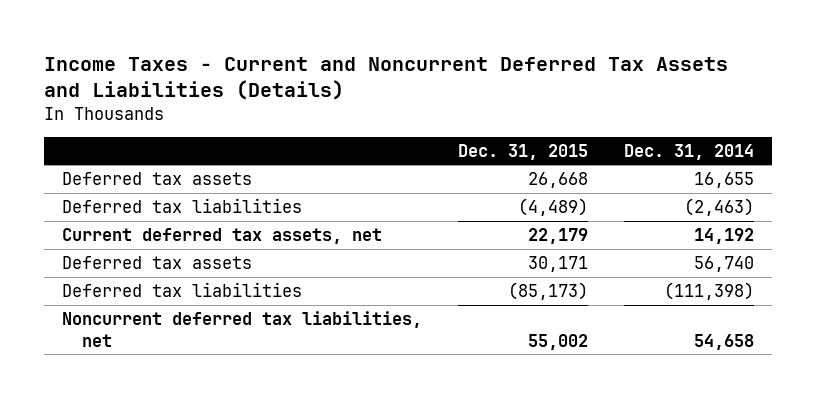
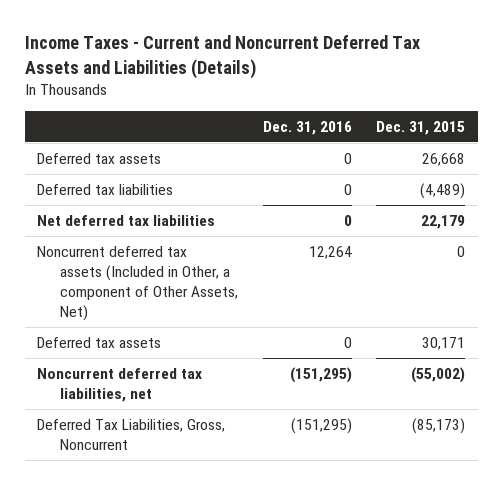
- | Dec. 31, 2015 | Dec. 31, 2014
+ | Dec. 31, 2016 | Dec. 31, 2015
- Current deferred tax assets, net | 22,179 | 14,192
+ Net deferred tax liabilities | 0 | 22,179
+ Noncurrent deferred tax assets (Included in Other, a component of Other Assets, Net) | 12,264 | 0
- Deferred tax liabilities | (85,173) | (111,398)
- Noncurrent deferred tax liabilities, net | 55,002 | 54,658
+ Noncurrent deferred tax liabilities, net | (151,295) | (55,002)
+ Deferred Tax Liabilities, Gross, Noncurrent | (151,295) | (85,173)

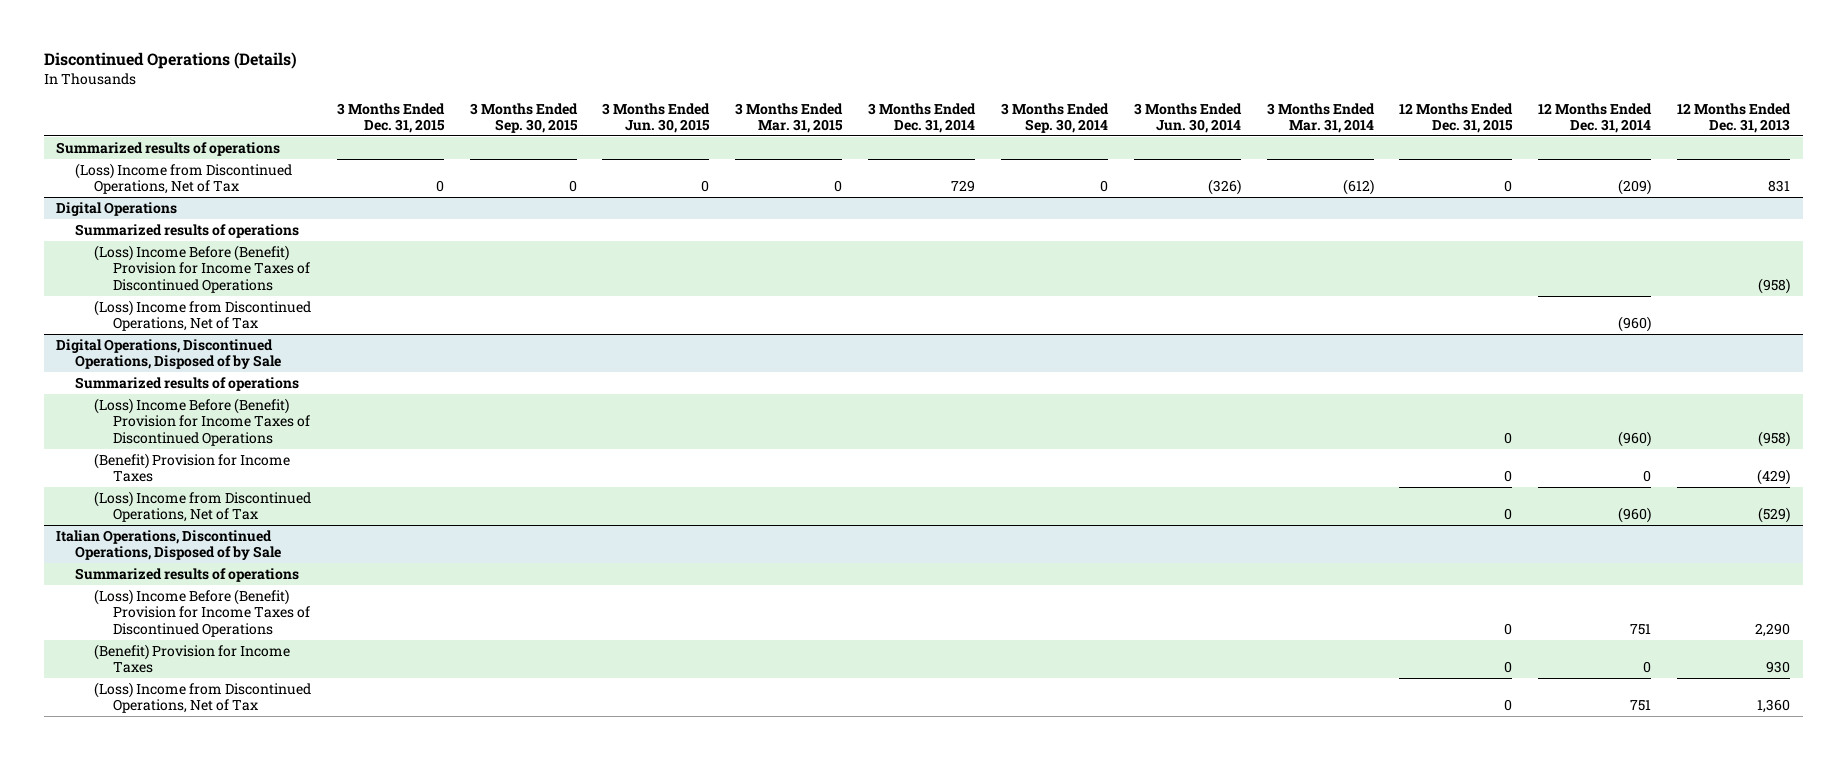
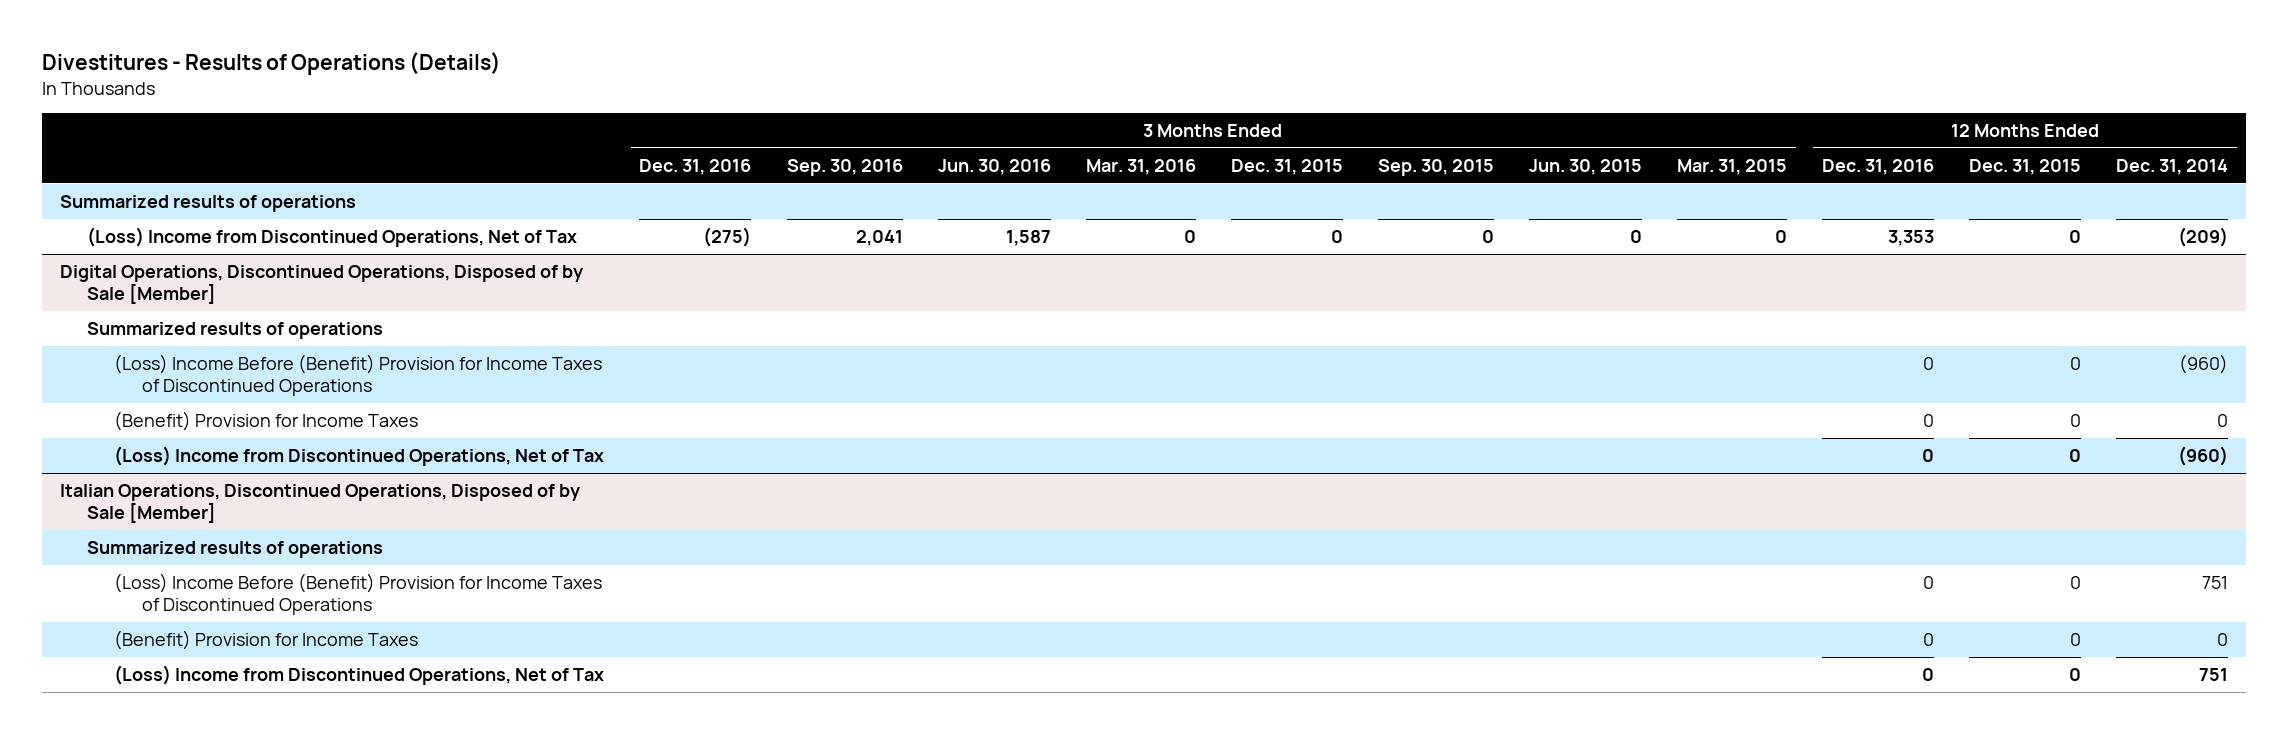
- Discontinued Operations (Details)
+ Divestitures - Results of Operations (Details)
- | 3 Months Ended Dec. 31, 2015 | 3 Months Ended Sep. 30, 2015 | 3 Months Ended Jun. 30, 2015 | 3 Months Ended Mar. 31, 2015 | 3 Months Ended Dec. 31, 2014 | 3 Months Ended Sep. 30, 2014 | 3 Months Ended Jun. 30, 2014 | 3 Months Ended Mar. 31, 2014 | 12 Months Ended Dec. 31, 2015 | 12 Months Ended Dec. 31, 2014 | 12 Months Ended Dec. 31, 2013
+ | 3 Months Ended Dec. 31, 2016 | 3 Months Ended Sep. 30, 2016 | 3 Months Ended Jun. 30, 2016 | 3 Months Ended Mar. 31, 2016 | 3 Months Ended Dec. 31, 2015 | 3 Months Ended Sep. 30, 2015 | 3 Months Ended Jun. 30, 2015 | 3 Months Ended Mar. 31, 2015 | 12 Months Ended Dec. 31, 2016 | 12 Months Ended Dec. 31, 2015 | 12 Months Ended Dec. 31, 2014
- Digital Operations
- Summarized results of operations
- (Loss) Income Before (Benefit) Provision for Income Taxes of Discontinued Operations | | | | | | | | | | | (958)
- (Loss) Income from Discontinued Operations, Net of Tax | | | | | | | | | | (960) |
- Digital Operations, Discontinued Operations, Disposed of by Sale
+ Digital Operations, Discontinued Operations, Disposed of by Sale [Member]
- Italian Operations, Discontinued Operations, Disposed of by Sale
+ Italian Operations, Discontinued Operations, Disposed of by Sale [Member]

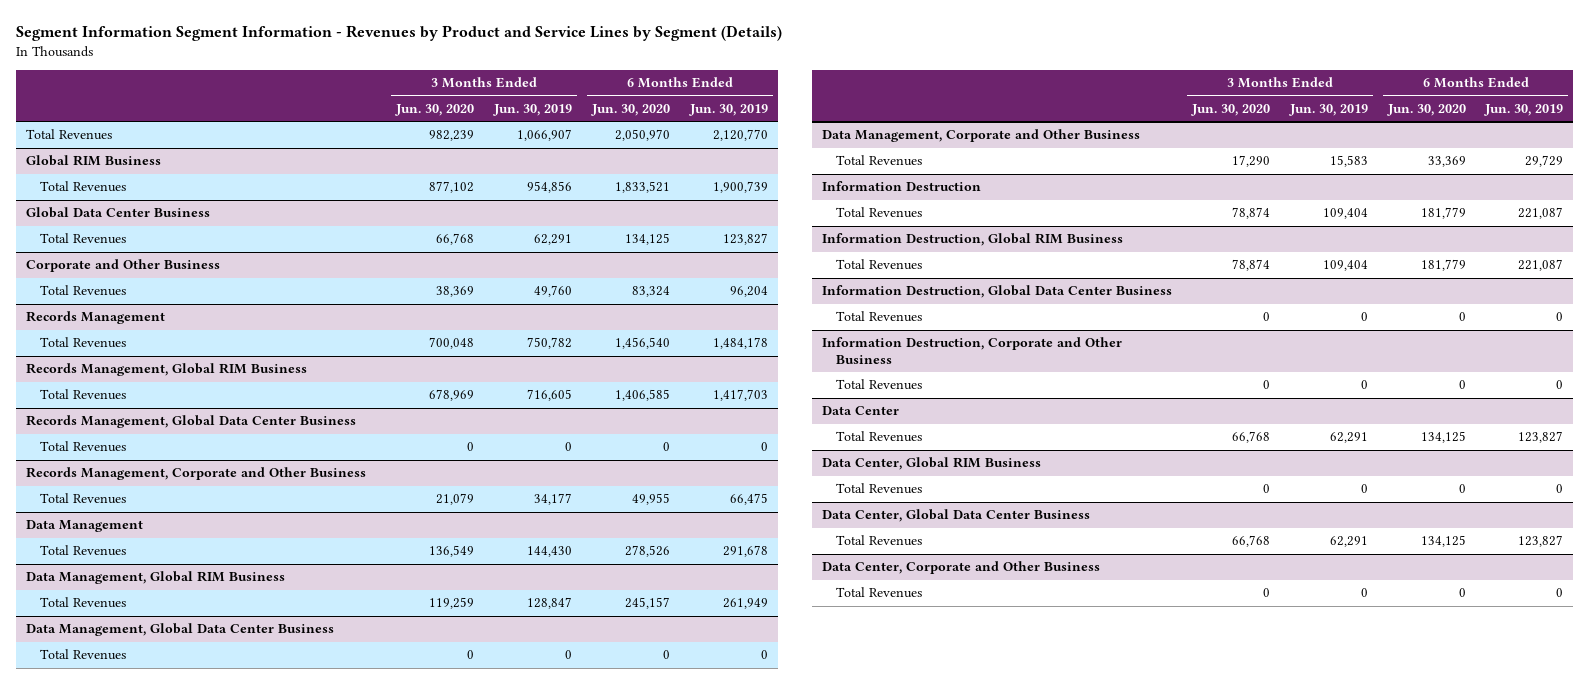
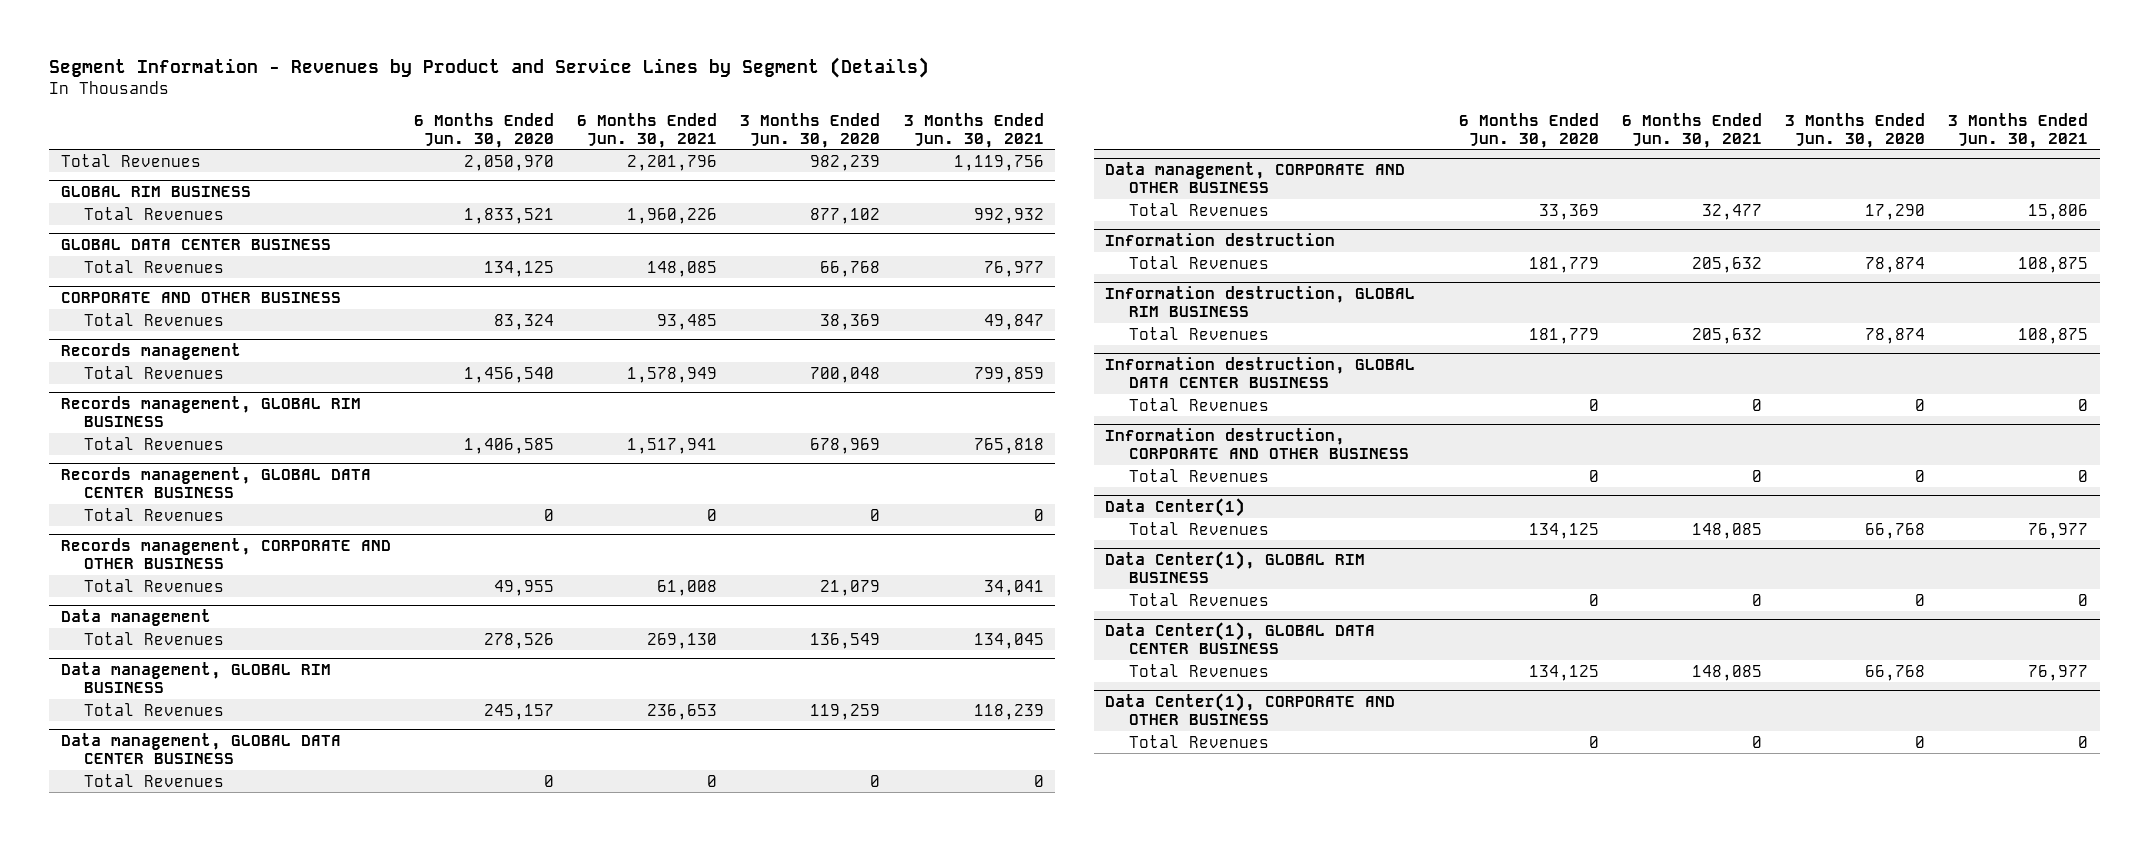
- Segment Information Segment Information - Revenues by Product and Service Lines by Segment (Details)
+ Segment Information - Revenues by Product and Service Lines by Segment (Details)
- | 3 Months Ended Jun. 30, 2020 | 3 Months Ended Jun. 30, 2019 | 6 Months Ended Jun. 30, 2020 | 6 Months Ended Jun. 30, 2019
+ | 6 Months Ended Jun. 30, 2020 | 6 Months Ended Jun. 30, 2021 | 3 Months Ended Jun. 30, 2020 | 3 Months Ended Jun. 30, 2021
- Global RIM Business
+ GLOBAL RIM BUSINESS
- Global Data Center Business
+ GLOBAL DATA CENTER BUSINESS
- Corporate and Other Business
+ CORPORATE AND OTHER BUSINESS
- Records Management
+ Records management
- Records Management, Global RIM Business
+ Records management, GLOBAL RIM BUSINESS
- Records Management, Global Data Center Business
+ Records management, GLOBAL DATA CENTER BUSINESS
- Records Management, Corporate and Other Business
+ Records management, CORPORATE AND OTHER BUSINESS
- Data Management
+ Data management
- Data Management, Global RIM Business
+ Data management, GLOBAL RIM BUSINESS
- Data Management, Global Data Center Business
+ Data management, GLOBAL DATA CENTER BUSINESS
- Data Management, Corporate and Other Business
+ Data management, CORPORATE AND OTHER BUSINESS
- Information Destruction
+ Information destruction
- Information Destruction, Global RIM Business
+ Information destruction, GLOBAL RIM BUSINESS
- Information Destruction, Global Data Center Business
+ Information destruction, GLOBAL DATA CENTER BUSINESS
- Information Destruction, Corporate and Other Business
+ Information destruction, CORPORATE AND OTHER BUSINESS
- Data Center
+ Data Center(1)
- Data Center, Global RIM Business
+ Data Center(1), GLOBAL RIM BUSINESS
- Data Center, Global Data Center Business
+ Data Center(1), GLOBAL DATA CENTER BUSINESS
- Data Center, Corporate and Other Business
+ Data Center(1), CORPORATE AND OTHER BUSINESS

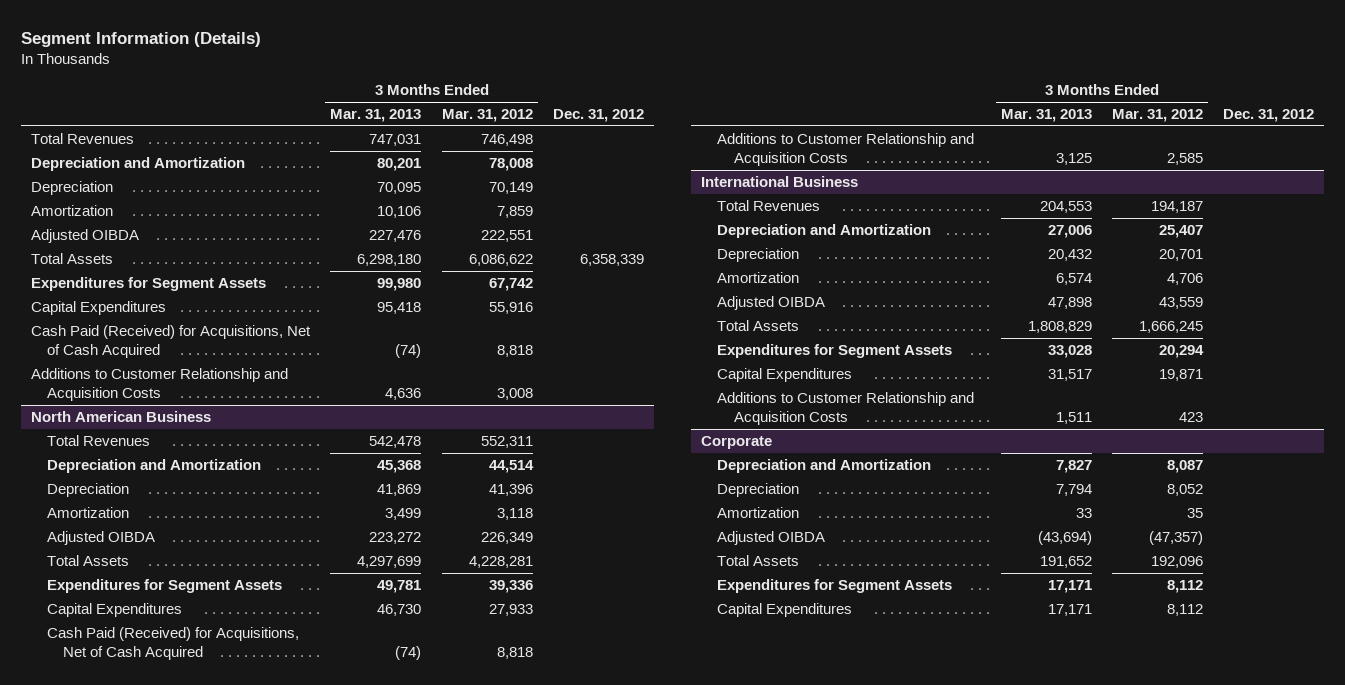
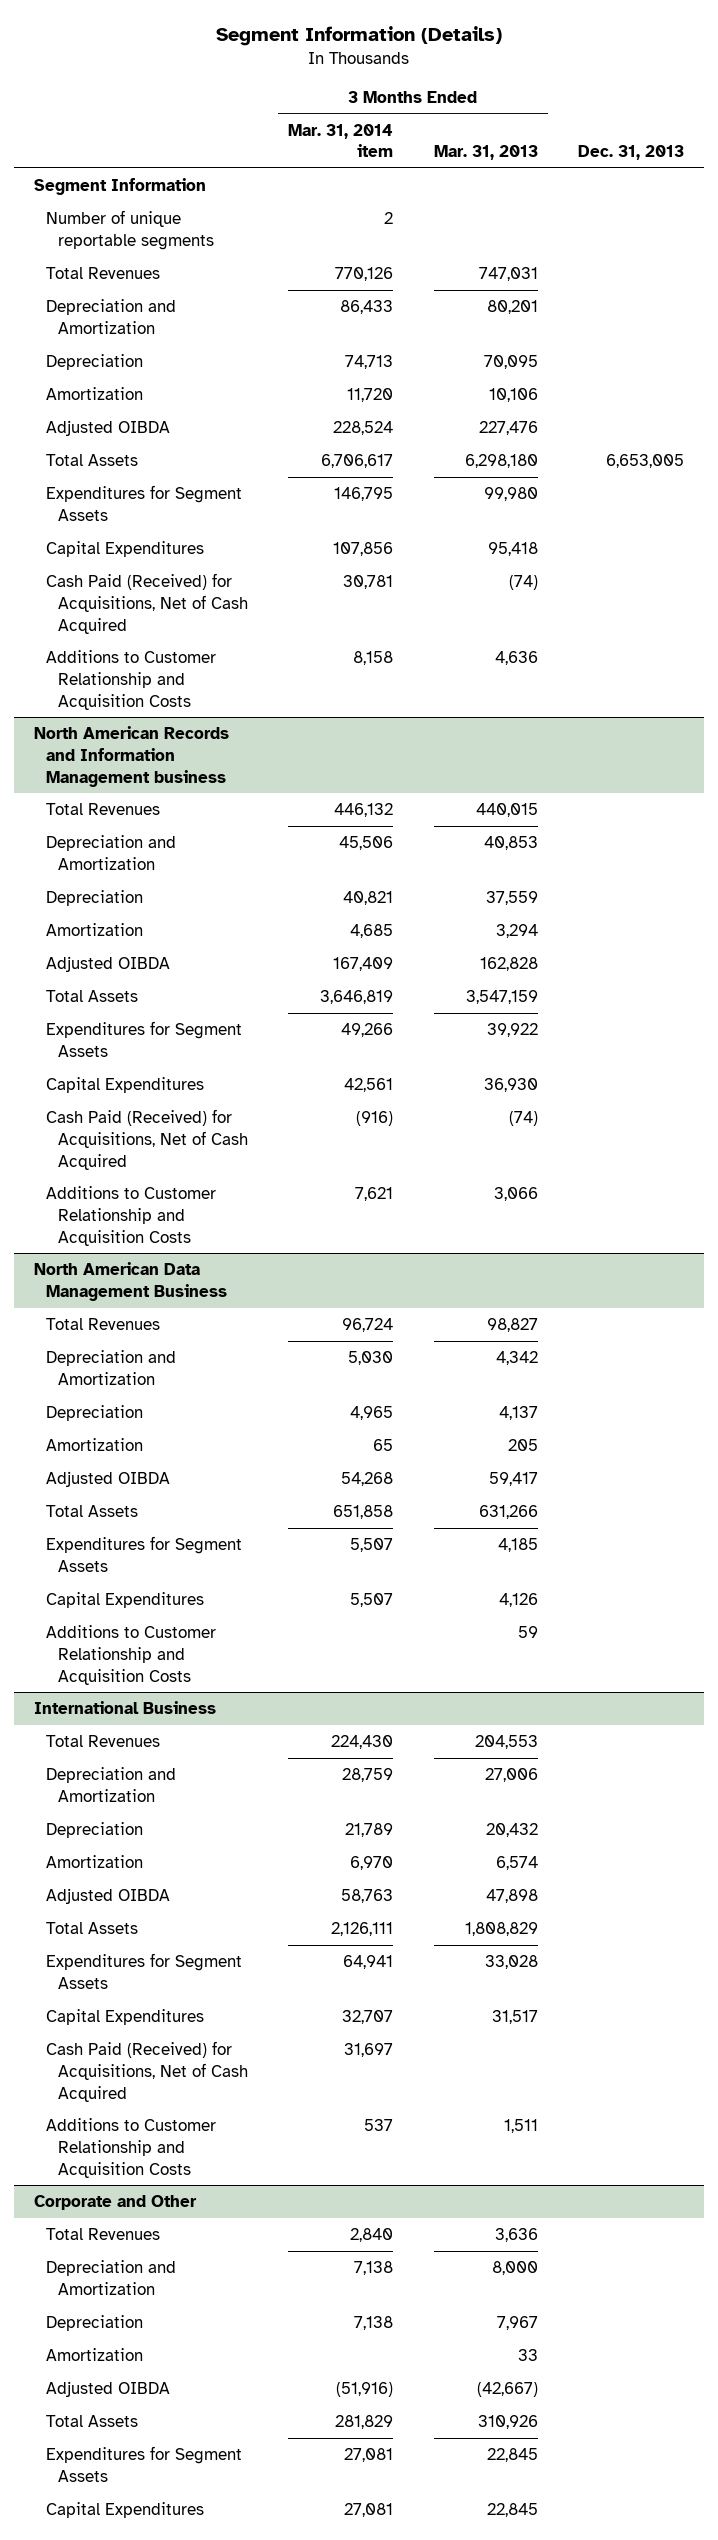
- | 3 Months Ended Mar. 31, 2013 | 3 Months Ended Mar. 31, 2012 | Dec. 31, 2012
+ | 3 Months Ended Mar. 31, 2014 item | 3 Months Ended Mar. 31, 2013 | Dec. 31, 2013
+ Segment Information
+ Number of unique reportable segments | 2 | |
- North American Business
- Total Revenues | 542,478 | 552,311 |
- Depreciation and Amortization | 45,368 | 44,514 |
- Depreciation | 41,869 | 41,396 |
- Amortization | 3,499 | 3,118 |
- Adjusted OIBDA | 223,272 | 226,349 |
- Total Assets | 4,297,699 | 4,228,281 |
- Expenditures for Segment Assets | 49,781 | 39,336 |
- Capital Expenditures | 46,730 | 27,933 |
+ North American Records and Information Management business
+ Total Revenues | 446,132 | 440,015 |
+ Depreciation and Amortization | 45,506 | 40,853 |
+ Depreciation | 40,821 | 37,559 |
+ Amortization | 4,685 | 3,294 |
+ Adjusted OIBDA | 167,409 | 162,828 |
+ Total Assets | 3,646,819 | 3,547,159 |
+ Expenditures for Segment Assets | 49,266 | 39,922 |
+ Capital Expenditures | 42,561 | 36,930 |
- Additions to Customer Relationship and Acquisition Costs | 3,125 | 2,585 |
+ Additions to Customer Relationship and Acquisition Costs | 7,621 | 3,066 |
+ North American Data Management Business
+ Total Revenues | 96,724 | 98,827 |
+ Depreciation and Amortization | 5,030 | 4,342 |
+ Depreciation | 4,965 | 4,137 |
+ Amortization | 65 | 205 |
+ Adjusted OIBDA | 54,268 | 59,417 |
+ Total Assets | 651,858 | 631,266 |
+ Expenditures for Segment Assets | 5,507 | 4,185 |
+ Capital Expenditures | 5,507 | 4,126 |
+ Additions to Customer Relationship and Acquisition Costs | | 59 |
@ International Business
+ Cash Paid (Received) for Acquisitions, Net of Cash Acquired | 31,697 | |
- Corporate
- Depreciation and Amortization | 7,827 | 8,087 |
- Depreciation | 7,794 | 8,052 |
+ Corporate and Other
+ Total Revenues | 2,840 | 3,636 |
+ Depreciation and Amortization | 7,138 | 8,000 |
+ Depreciation | 7,138 | 7,967 |
- Adjusted OIBDA | (43,694) | (47,357) |
- Total Assets | 191,652 | 192,096 |
- Expenditures for Segment Assets | 17,171 | 8,112 |
- Capital Expenditures | 17,171 | 8,112 |
+ Adjusted OIBDA | (51,916) | (42,667) |
+ Total Assets | 281,829 | 310,926 |
+ Expenditures for Segment Assets | 27,081 | 22,845 |
+ Capital Expenditures | 27,081 | 22,845 |

